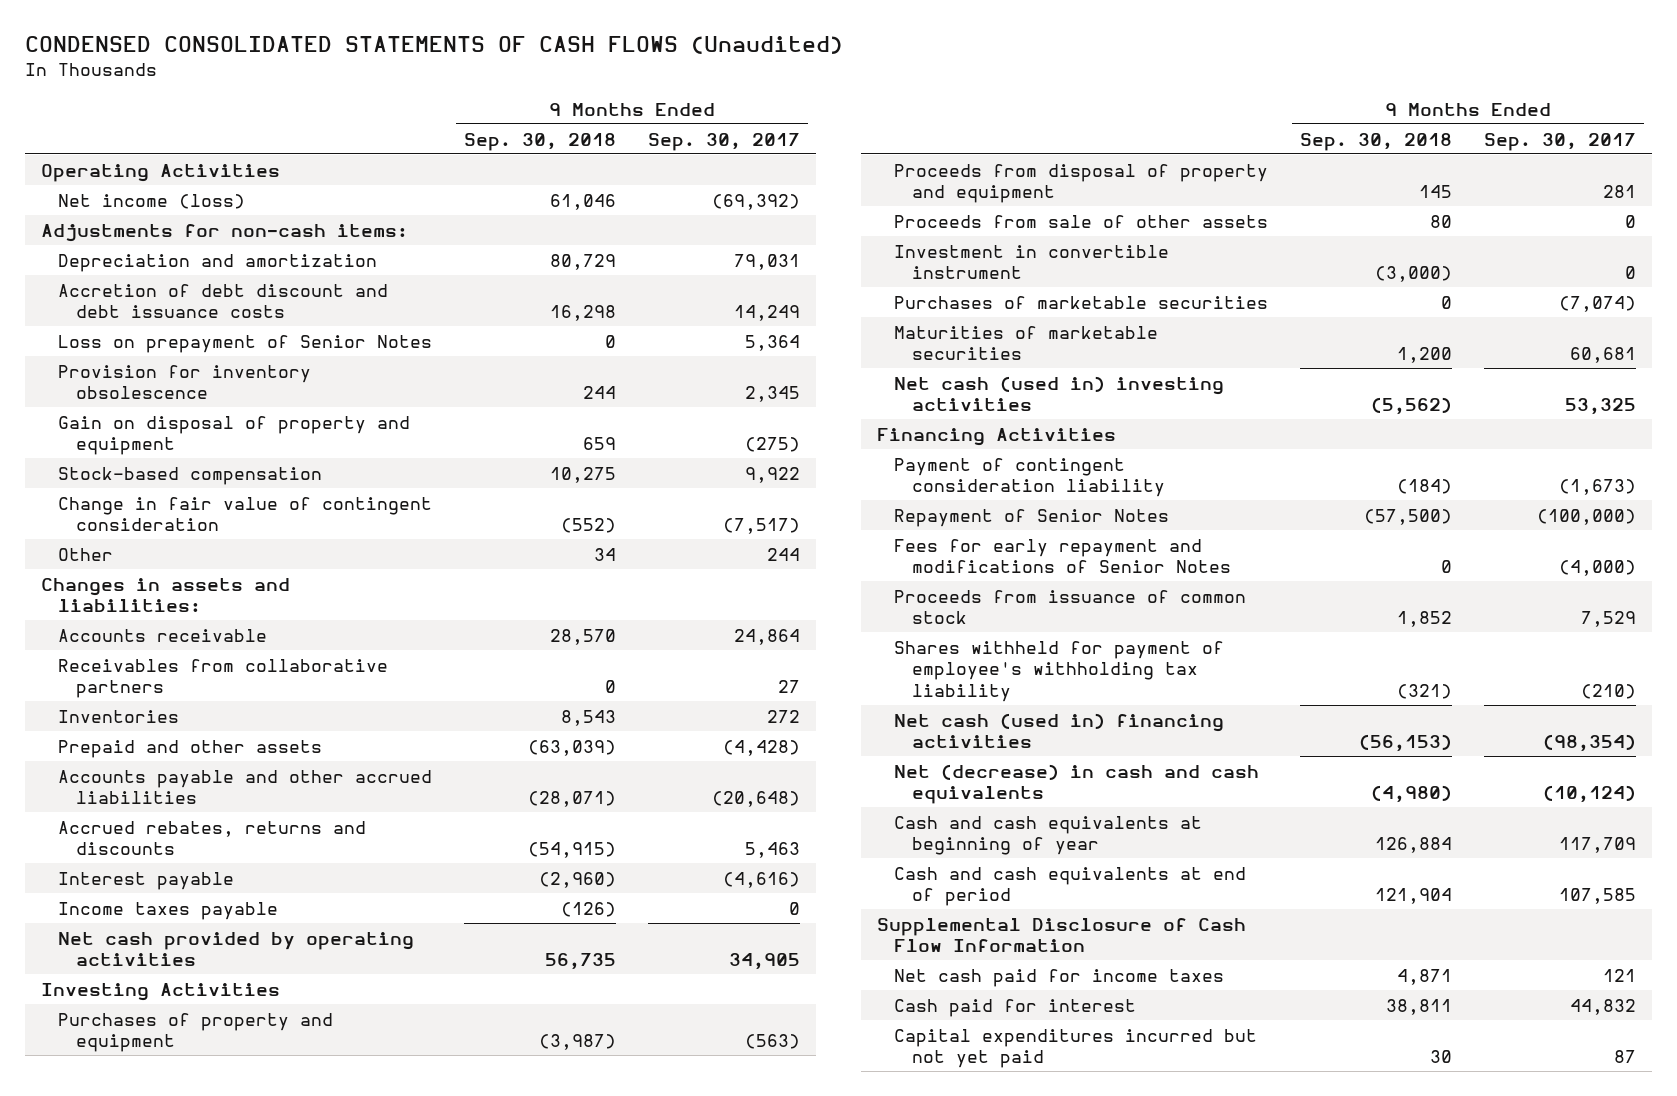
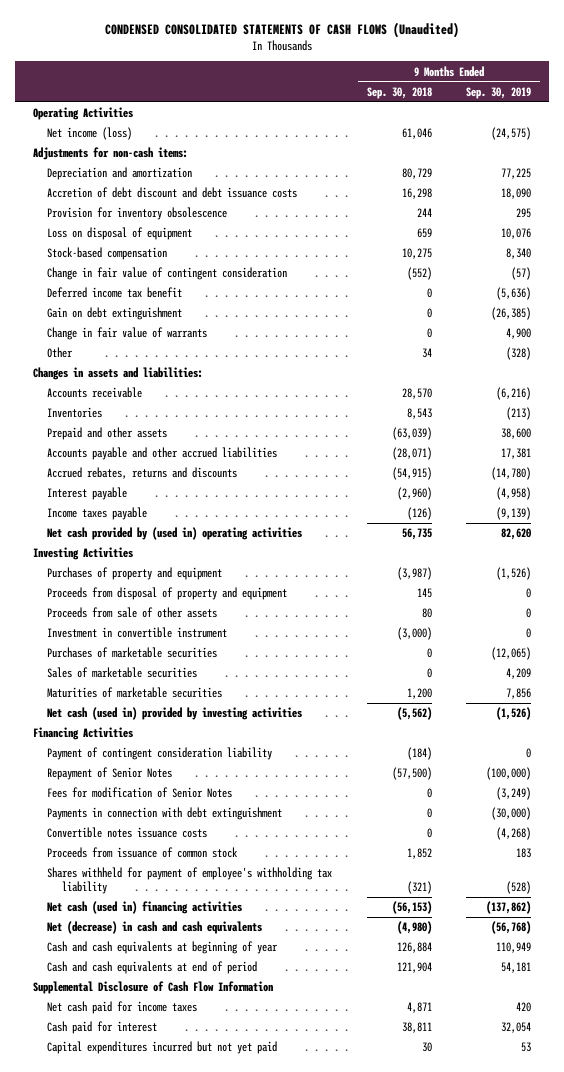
- | 9 Months Ended Sep. 30, 2018 | 9 Months Ended Sep. 30, 2017
+ | 9 Months Ended Sep. 30, 2018 | 9 Months Ended Sep. 30, 2019
- Loss on prepayment of Senior Notes | 0 | 5,364
- Gain on disposal of property and equipment | 659 | (275)
+ Loss on disposal of equipment | 659 | 10,076
+ Deferred income tax benefit | 0 | (5,636)
+ Gain on debt extinguishment | 0 | (26,385)
+ Change in fair value of warrants | 0 | 4,900
- Receivables from collaborative partners | 0 | 27
- Net cash provided by operating activities | 56,735 | 34,905
+ Net cash provided by (used in) operating activities | 56,735 | 82,620
+ Sales of marketable securities | 0 | 4,209
- Net cash (used in) investing activities | (5,562) | 53,325
+ Net cash (used in) provided by investing activities | (5,562) | (1,526)
- Fees for early repayment and modifications of Senior Notes | 0 | (4,000)
+ Fees for modification of Senior Notes | 0 | (3,249)
+ Payments in connection with debt extinguishment | 0 | (30,000)
+ Convertible notes issuance costs | 0 | (4,268)

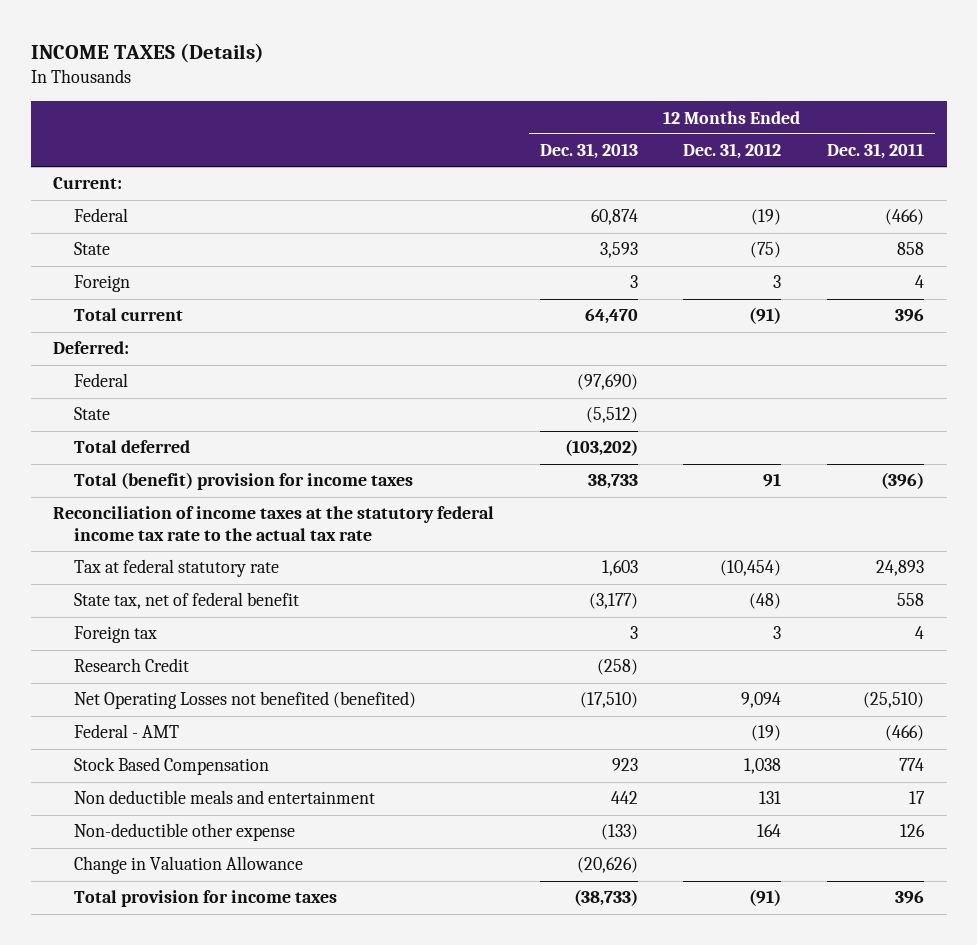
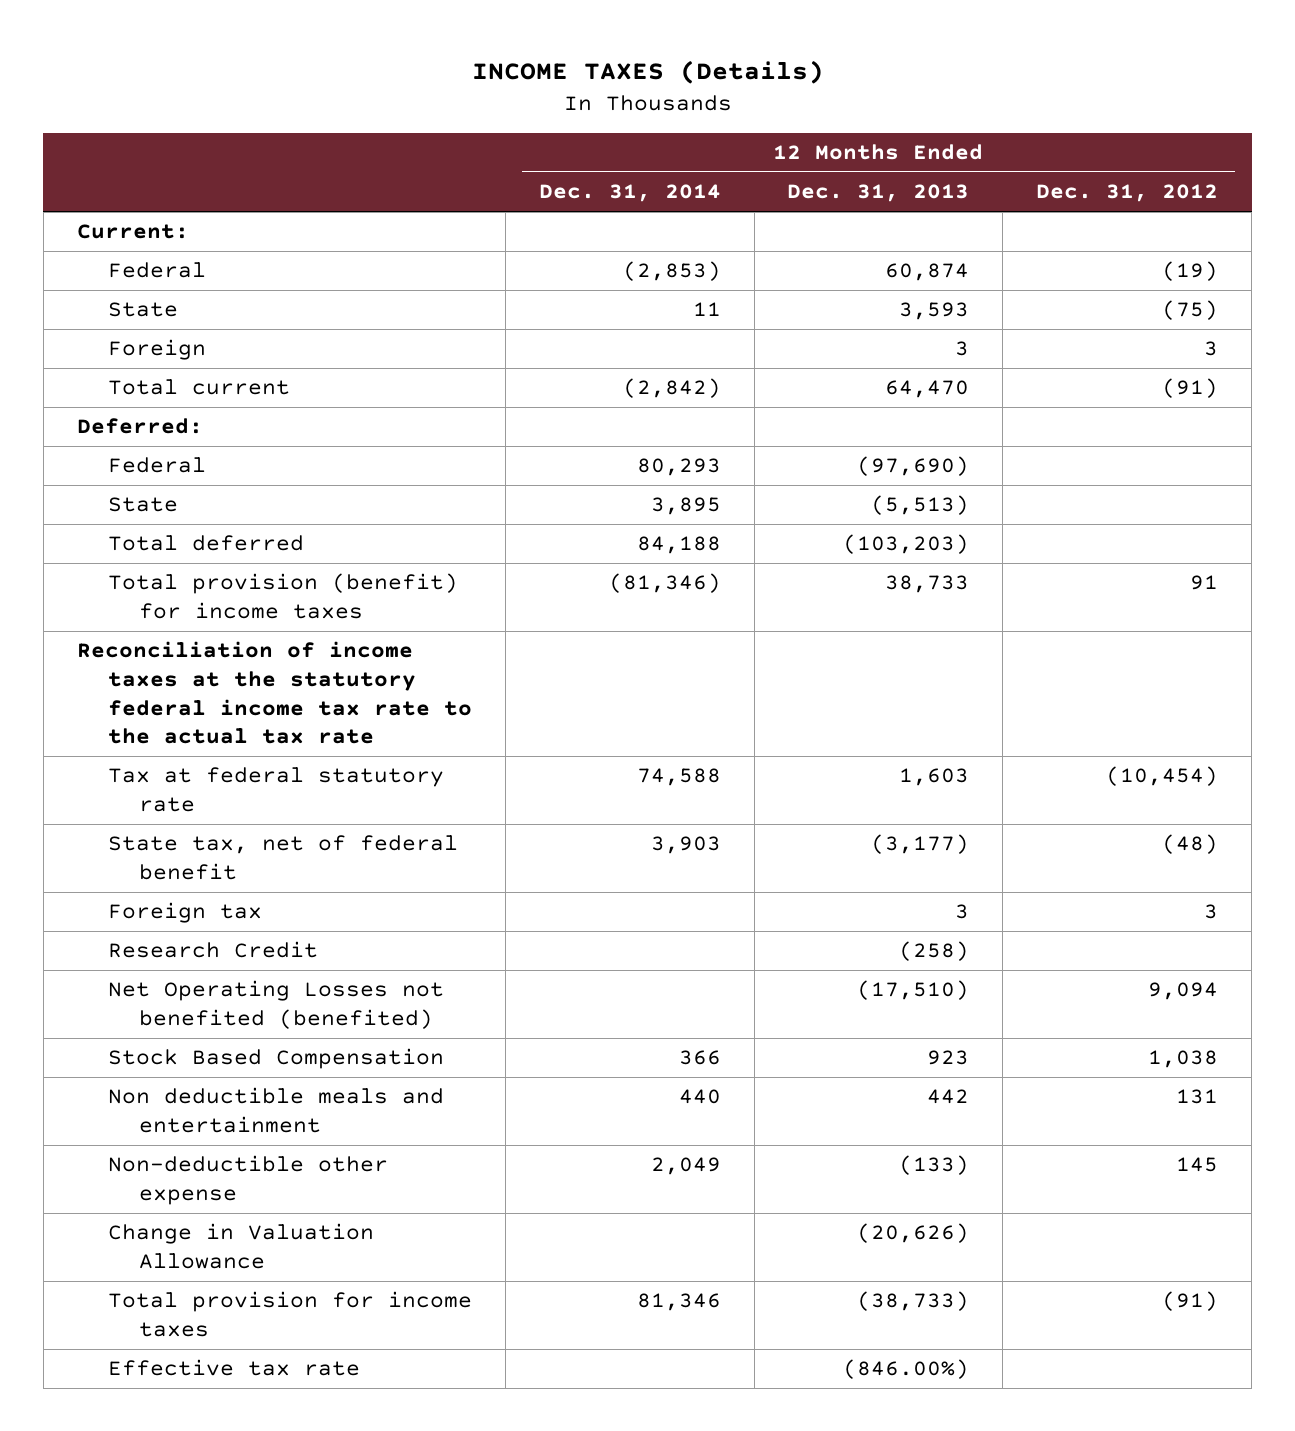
- | 12 Months Ended Dec. 31, 2013 | 12 Months Ended Dec. 31, 2012 | 12 Months Ended Dec. 31, 2011
+ | 12 Months Ended Dec. 31, 2014 | 12 Months Ended Dec. 31, 2013 | 12 Months Ended Dec. 31, 2012
- State | (5,512) | |
- Total deferred | (103,202) | |
- Total (benefit) provision for income taxes | 38,733 | 91 | (396)
+ State | 3,895 | (5,513) |
+ Total deferred | 84,188 | (103,203) |
+ Total provision (benefit) for income taxes | (81,346) | 38,733 | 91
- Federal - AMT | | (19) | (466)
- Non-deductible other expense | (133) | 164 | 126
+ Non-deductible other expense | 2,049 | (133) | 145
+ Effective tax rate | | (846.00%) |

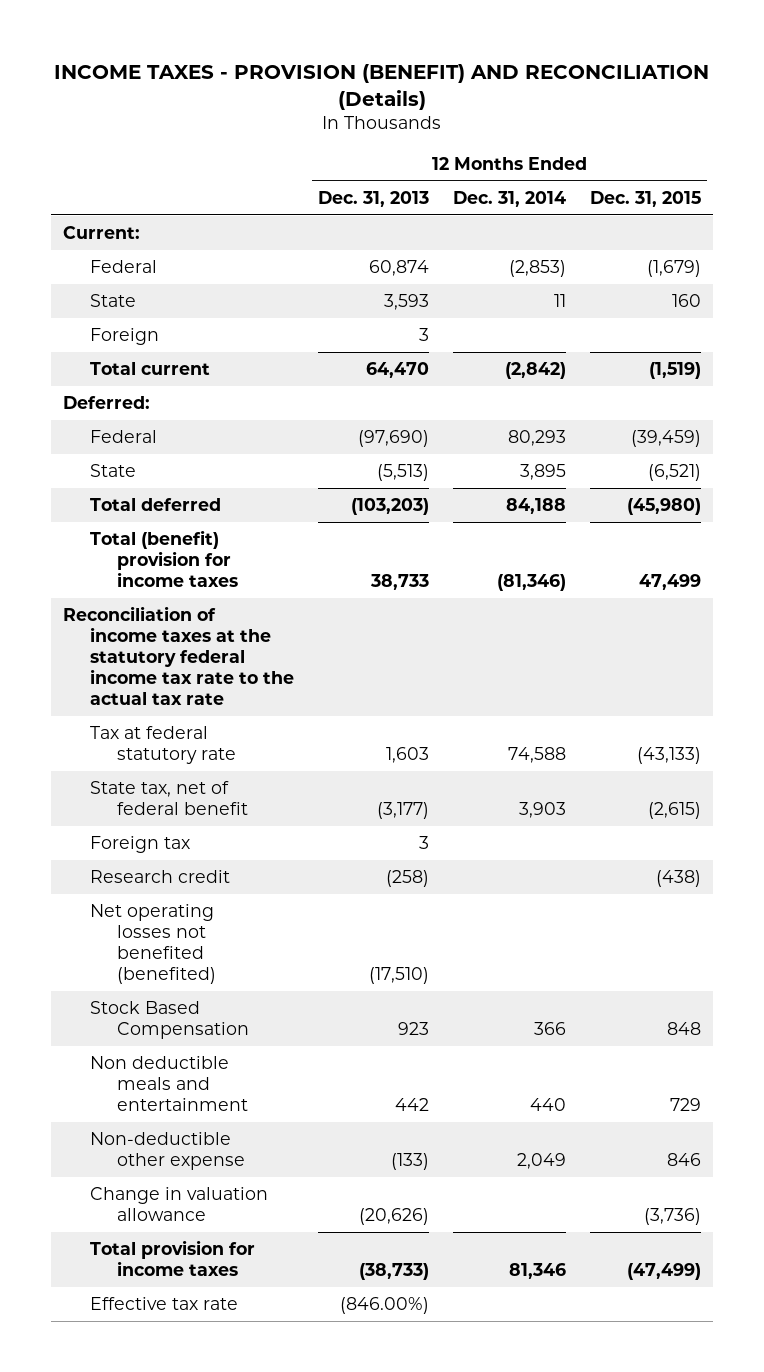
- INCOME TAXES (Details)
+ INCOME TAXES - PROVISION (BENEFIT) AND RECONCILIATION (Details)
- | 12 Months Ended Dec. 31, 2014 | 12 Months Ended Dec. 31, 2013 | 12 Months Ended Dec. 31, 2012
+ | 12 Months Ended Dec. 31, 2013 | 12 Months Ended Dec. 31, 2014 | 12 Months Ended Dec. 31, 2015
- Total provision (benefit) for income taxes | (81,346) | 38,733 | 91
+ Total (benefit) provision for income taxes | 38,733 | (81,346) | 47,499
- Research Credit | | (258) |
- Net Operating Losses not benefited (benefited) | | (17,510) | 9,094
+ Research credit | (258) | | (438)
+ Net operating losses not benefited (benefited) | (17,510) | |
- Change in Valuation Allowance | | (20,626) |
+ Change in valuation allowance | (20,626) | | (3,736)

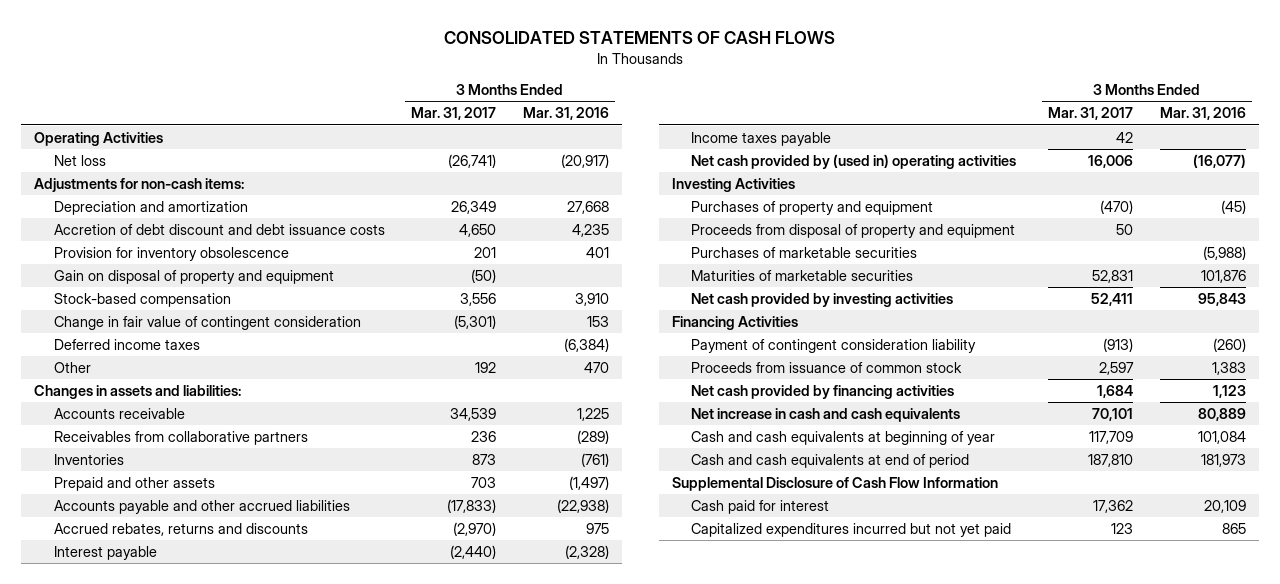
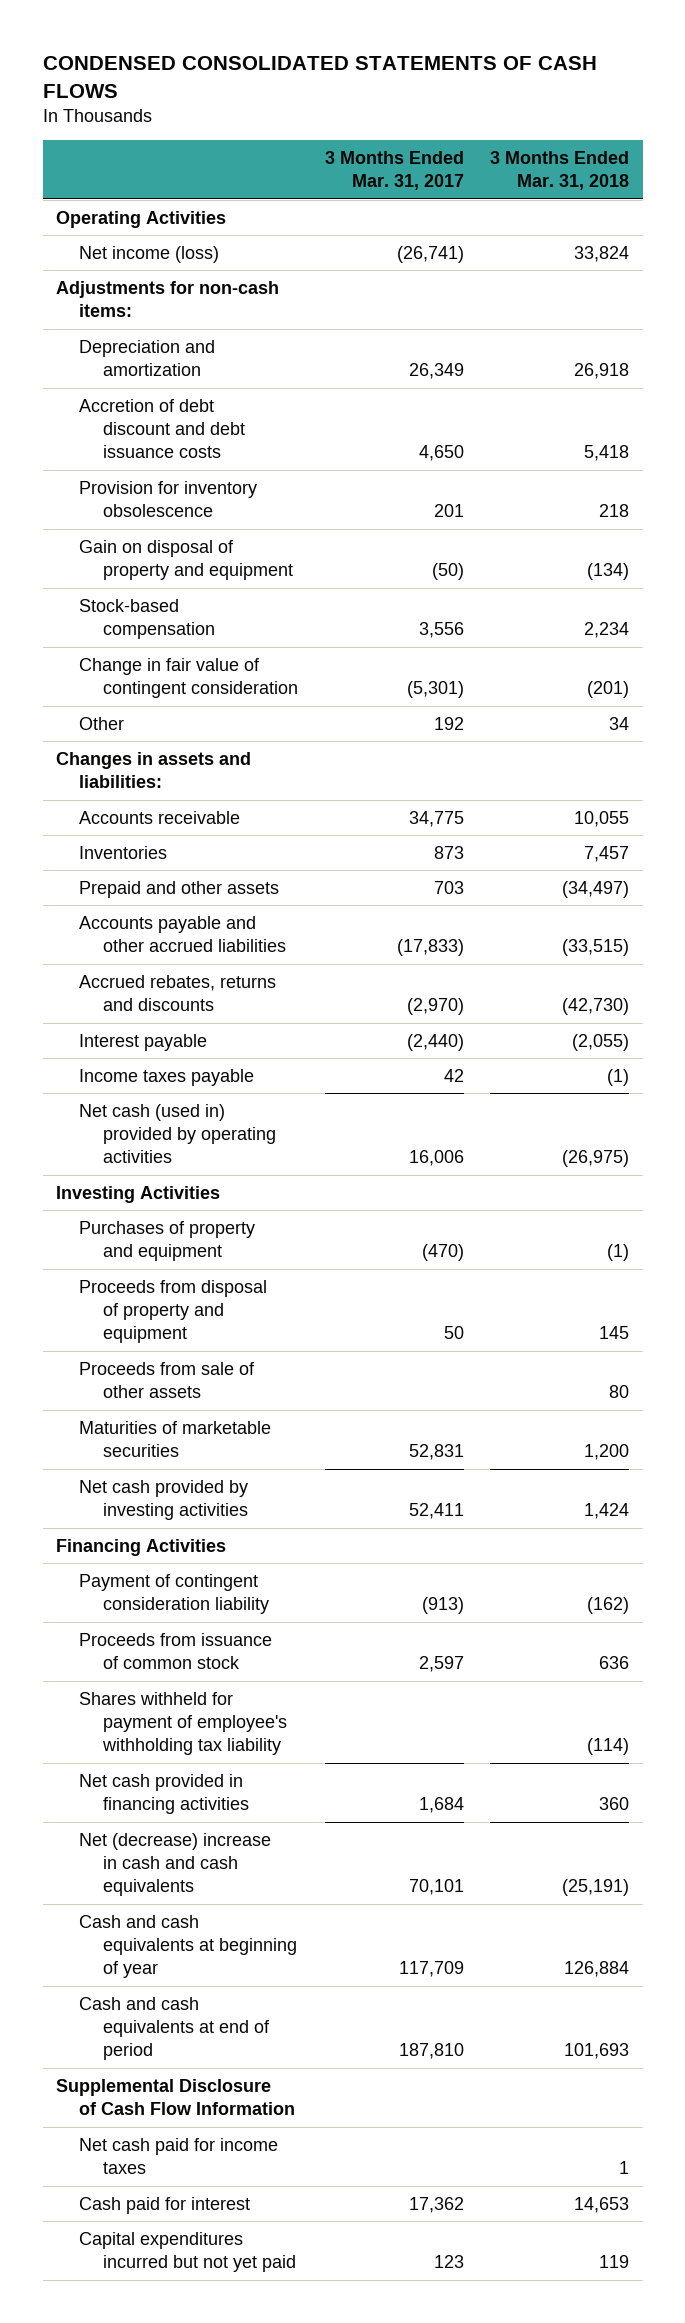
- CONSOLIDATED STATEMENTS OF CASH FLOWS
+ CONDENSED CONSOLIDATED STATEMENTS OF CASH FLOWS
- | 3 Months Ended Mar. 31, 2017 | 3 Months Ended Mar. 31, 2016
+ | 3 Months Ended Mar. 31, 2017 | 3 Months Ended Mar. 31, 2018
- Net loss | (26,741) | (20,917)
+ Net income (loss) | (26,741) | 33,824
- Deferred income taxes | | (6,384)
- Accounts receivable | 34,539 | 1,225
- Receivables from collaborative partners | 236 | (289)
+ Accounts receivable | 34,775 | 10,055
- Net cash provided by (used in) operating activities | 16,006 | (16,077)
+ Net cash (used in) provided by operating activities | 16,006 | (26,975)
- Purchases of marketable securities | | (5,988)
+ Proceeds from sale of other assets | | 80
- Net cash provided by financing activities | 1,684 | 1,123
- Net increase in cash and cash equivalents | 70,101 | 80,889
+ Shares withheld for payment of employee's withholding tax liability | | (114)
+ Net cash provided in financing activities | 1,684 | 360
+ Net (decrease) increase in cash and cash equivalents | 70,101 | (25,191)
+ Net cash paid for income taxes | | 1
- Capitalized expenditures incurred but not yet paid | 123 | 865
+ Capital expenditures incurred but not yet paid | 123 | 119

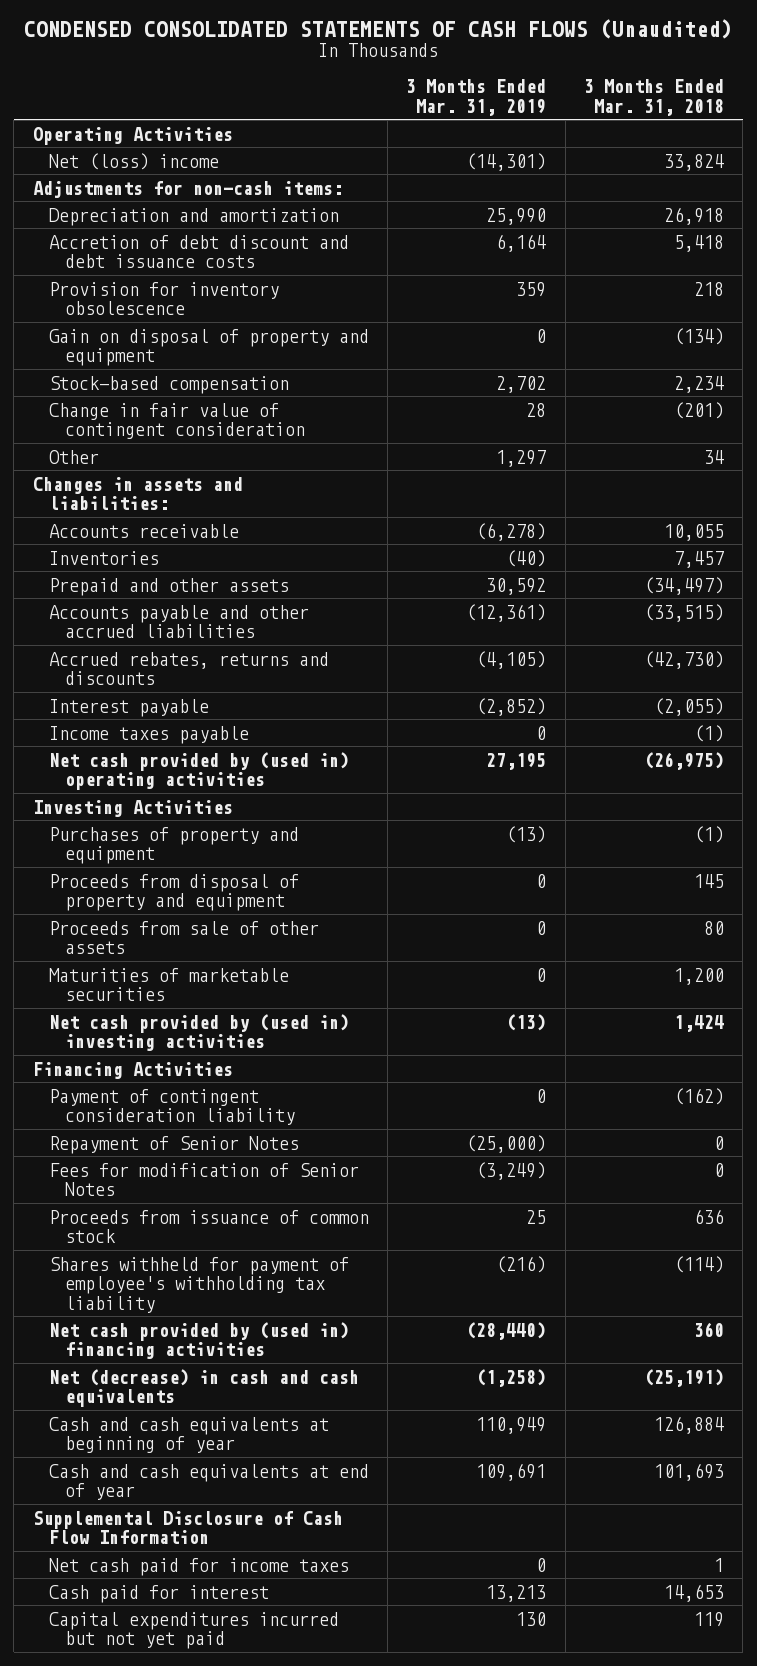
- CONDENSED CONSOLIDATED STATEMENTS OF CASH FLOWS
+ CONDENSED CONSOLIDATED STATEMENTS OF CASH FLOWS (Unaudited)
- | 3 Months Ended Mar. 31, 2017 | 3 Months Ended Mar. 31, 2018
+ | 3 Months Ended Mar. 31, 2019 | 3 Months Ended Mar. 31, 2018
- Net income (loss) | (26,741) | 33,824
+ Net (loss) income | (14,301) | 33,824
- Net cash (used in) provided by operating activities | 16,006 | (26,975)
+ Net cash provided by (used in) operating activities | 27,195 | (26,975)
- Net cash provided by investing activities | 52,411 | 1,424
+ Net cash provided by (used in) investing activities | (13) | 1,424
+ Repayment of Senior Notes | (25,000) | 0
+ Fees for modification of Senior Notes | (3,249) | 0
- Net cash provided in financing activities | 1,684 | 360
- Net (decrease) increase in cash and cash equivalents | 70,101 | (25,191)
+ Net cash provided by (used in) financing activities | (28,440) | 360
+ Net (decrease) in cash and cash equivalents | (1,258) | (25,191)
- Cash and cash equivalents at end of period | 187,810 | 101,693
+ Cash and cash equivalents at end of year | 109,691 | 101,693

